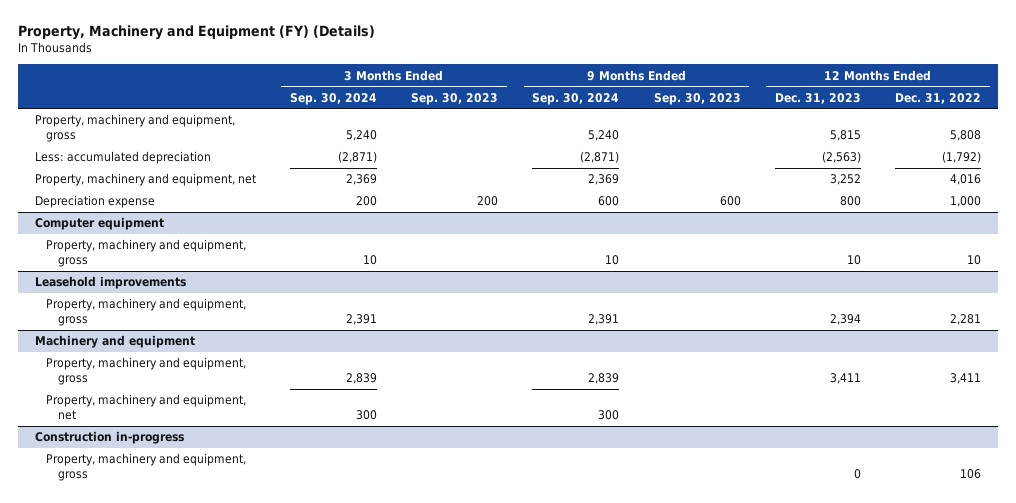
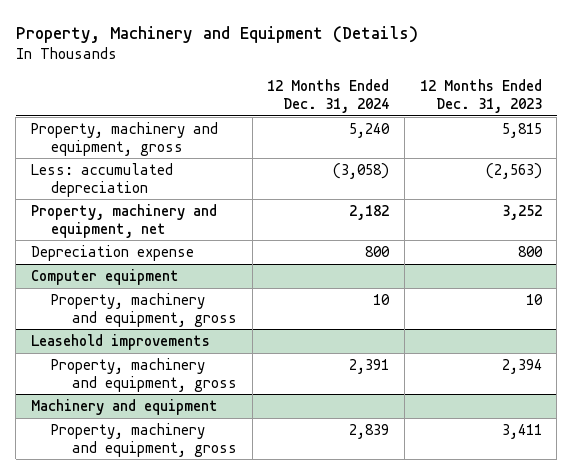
- Property, Machinery and Equipment (FY) (Details)
+ Property, Machinery and Equipment (Details)
- | 3 Months Ended Sep. 30, 2024 | 3 Months Ended Sep. 30, 2023 | 9 Months Ended Sep. 30, 2024 | 9 Months Ended Sep. 30, 2023 | 12 Months Ended Dec. 31, 2023 | 12 Months Ended Dec. 31, 2022
+ | 12 Months Ended Dec. 31, 2024 | 12 Months Ended Dec. 31, 2023
@ Machinery and equipment
- Property, machinery and equipment, net | 300 | | 300 | | |
- Construction in-progress
- Property, machinery and equipment, gross | | | | | 0 | 106

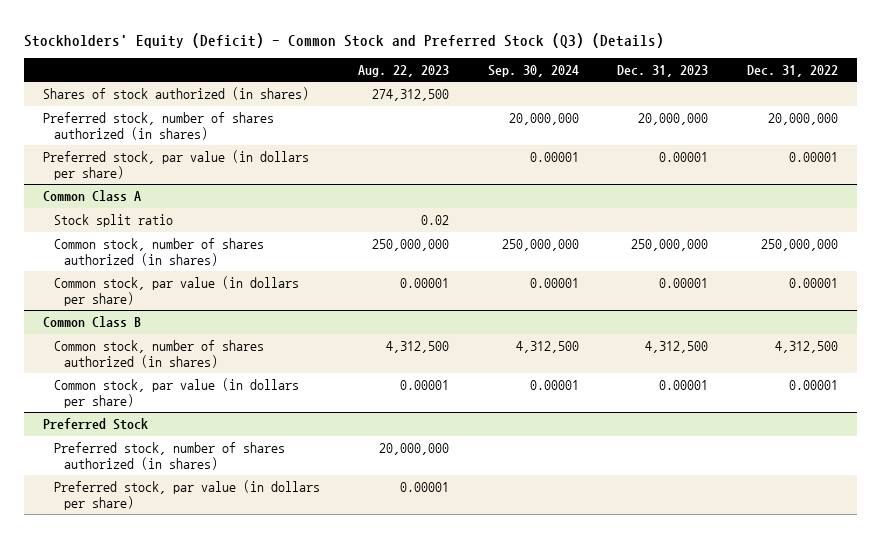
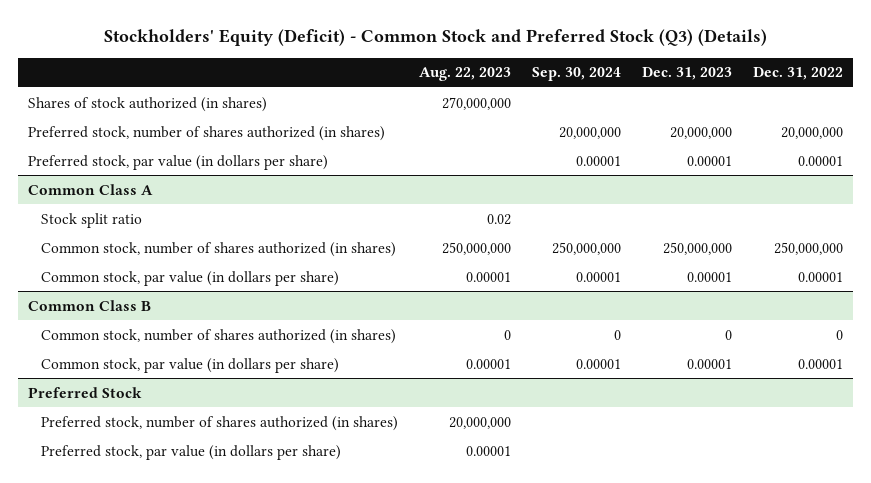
- Shares of stock authorized (in shares) | 274,312,500 | | |
+ Shares of stock authorized (in shares) | 270,000,000 | | |
@ Common Class B
- Common stock, number of shares authorized (in shares) | 4,312,500 | 4,312,500 | 4,312,500 | 4,312,500
+ Common stock, number of shares authorized (in shares) | 0 | 0 | 0 | 0

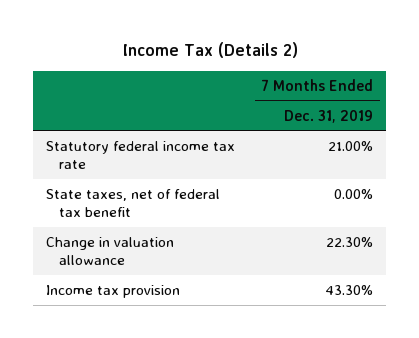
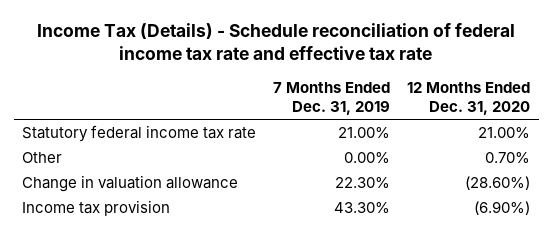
- Income Tax (Details 2)
+ Income Tax (Details) - Schedule reconciliation of federal income tax rate and effective tax rate
- | 7 Months Ended Dec. 31, 2019
+ | 7 Months Ended Dec. 31, 2019 | 12 Months Ended Dec. 31, 2020
- State taxes, net of federal tax benefit | 0.00%
+ Other | 0.00% | 0.70%

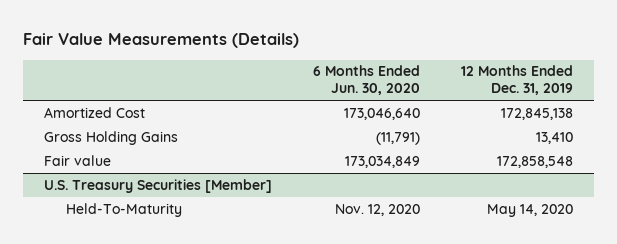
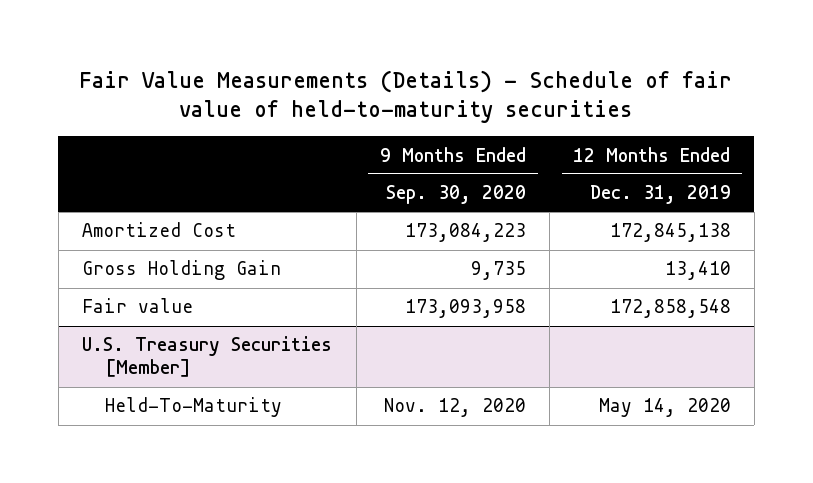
- Fair Value Measurements (Details)
+ Fair Value Measurements (Details) - Schedule of fair value of held-to-maturity securities
- | 6 Months Ended Jun. 30, 2020 | 12 Months Ended Dec. 31, 2019
+ | 9 Months Ended Sep. 30, 2020 | 12 Months Ended Dec. 31, 2019
- Gross Holding Gains | (11,791) | 13,410
+ Gross Holding Gain | 9,735 | 13,410

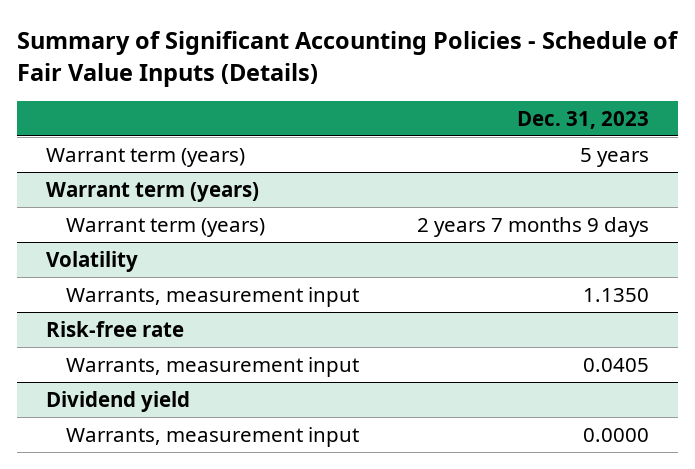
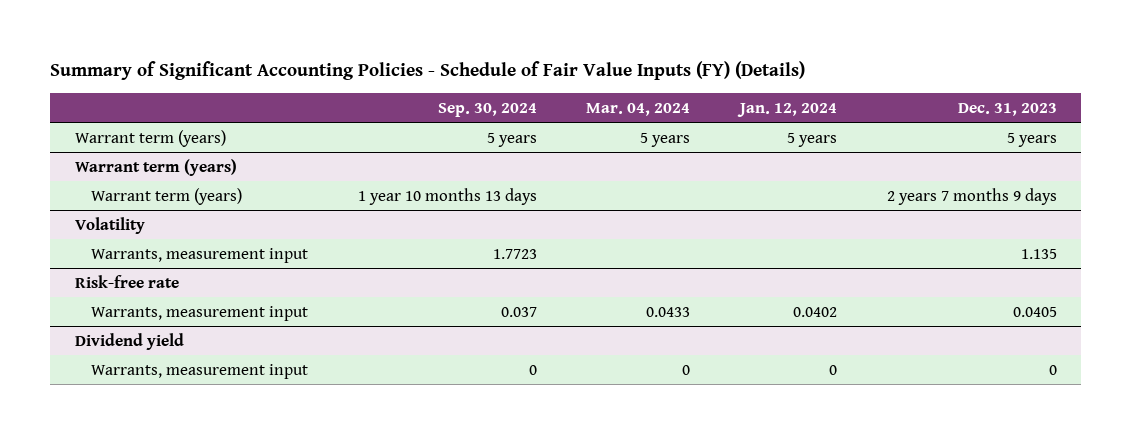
- Summary of Significant Accounting Policies - Schedule of Fair Value Inputs (Details)
+ Summary of Significant Accounting Policies - Schedule of Fair Value Inputs (FY) (Details)
- | Dec. 31, 2023
+ | Sep. 30, 2024 | Mar. 04, 2024 | Jan. 12, 2024 | Dec. 31, 2023
@ Volatility
- Warrants, measurement input | 1.1350
+ Warrants, measurement input | 1.7723 | | | 1.135
@ Dividend yield
- Warrants, measurement input | 0.0000
+ Warrants, measurement input | 0 | 0 | 0 | 0

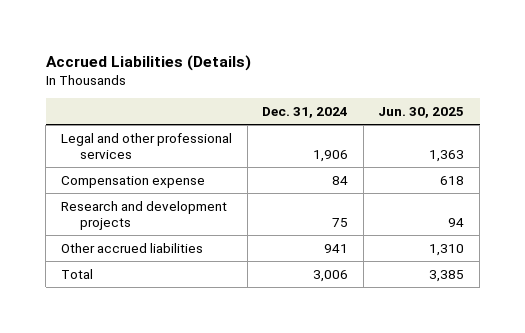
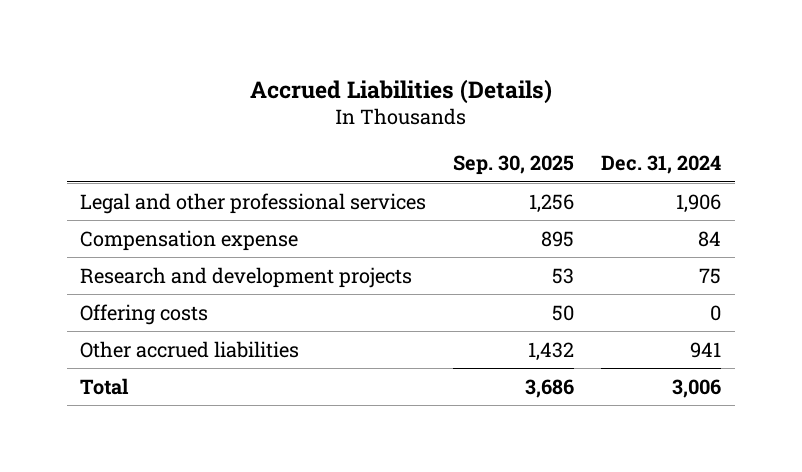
- | Dec. 31, 2024 | Jun. 30, 2025
+ | Sep. 30, 2025 | Dec. 31, 2024
+ Offering costs | 50 | 0

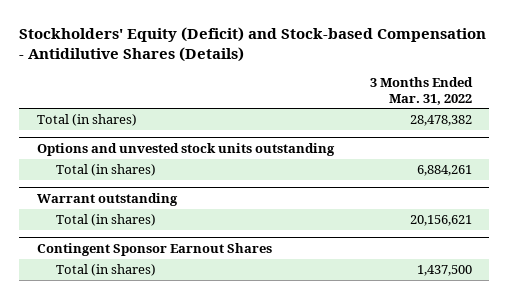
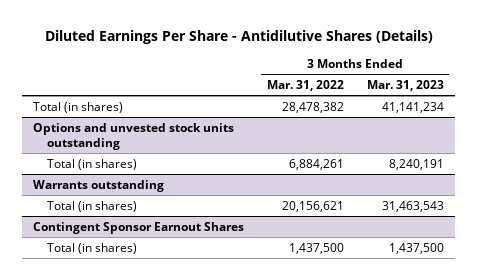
- Stockholders' Equity (Deficit) and Stock-based Compensation - Antidilutive Shares (Details)
+ Diluted Earnings Per Share - Antidilutive Shares (Details)
- | 3 Months Ended Mar. 31, 2022
+ | 3 Months Ended Mar. 31, 2022 | 3 Months Ended Mar. 31, 2023
- Warrant outstanding
+ Warrants outstanding

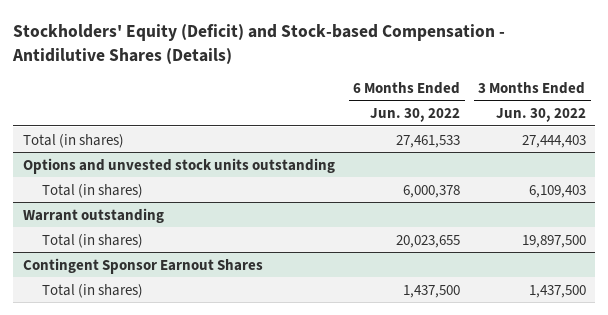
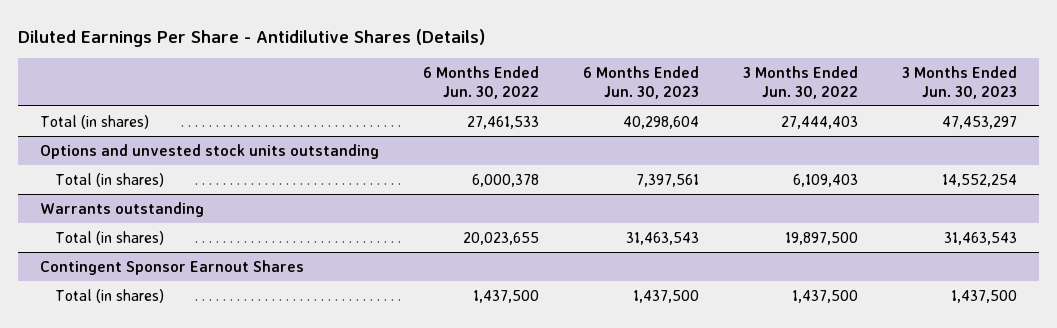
- Stockholders' Equity (Deficit) and Stock-based Compensation - Antidilutive Shares (Details)
+ Diluted Earnings Per Share - Antidilutive Shares (Details)
- | 6 Months Ended Jun. 30, 2022 | 3 Months Ended Jun. 30, 2022
+ | 6 Months Ended Jun. 30, 2022 | 6 Months Ended Jun. 30, 2023 | 3 Months Ended Jun. 30, 2022 | 3 Months Ended Jun. 30, 2023
- Warrant outstanding
+ Warrants outstanding

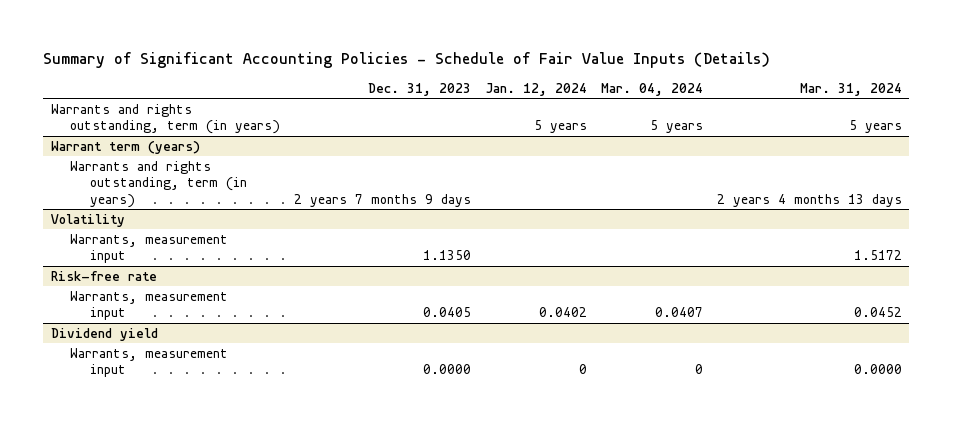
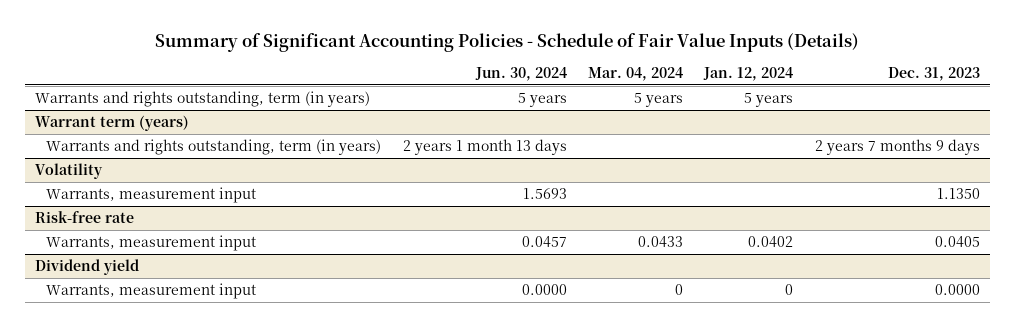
- | Dec. 31, 2023 | Jan. 12, 2024 | Mar. 04, 2024 | Mar. 31, 2024
+ | Jun. 30, 2024 | Mar. 04, 2024 | Jan. 12, 2024 | Dec. 31, 2023
@ Risk-free rate
- Warrants, measurement input | 0.0405 | 0.0402 | 0.0407 | 0.0452
+ Warrants, measurement input | 0.0457 | 0.0433 | 0.0402 | 0.0405

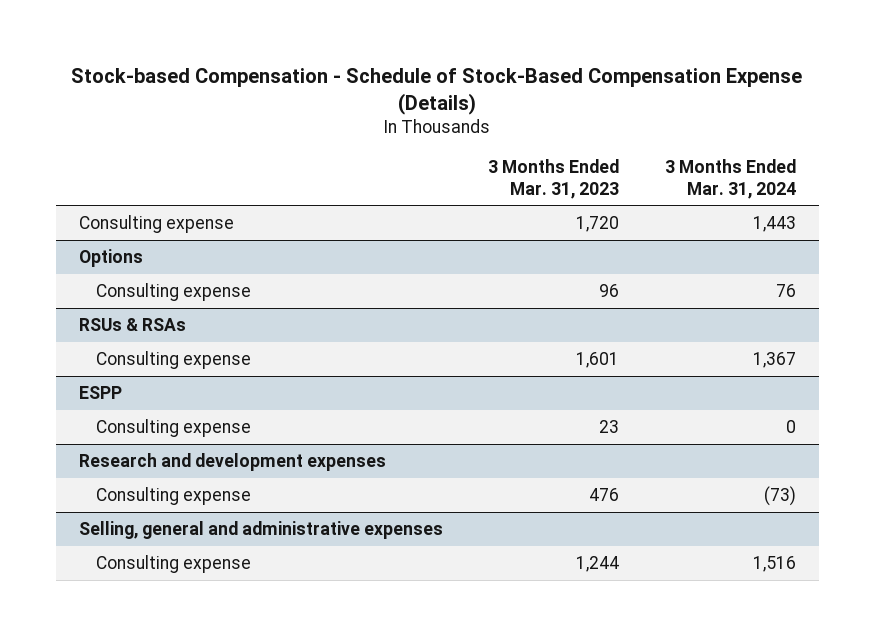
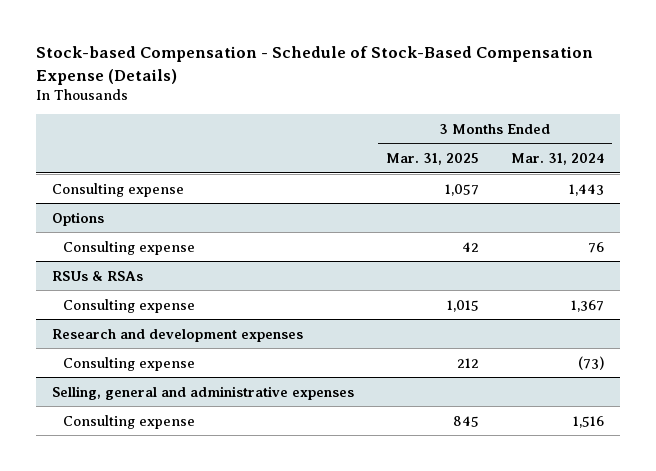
- | 3 Months Ended Mar. 31, 2023 | 3 Months Ended Mar. 31, 2024
+ | 3 Months Ended Mar. 31, 2025 | 3 Months Ended Mar. 31, 2024
- ESPP
- Consulting expense | 23 | 0

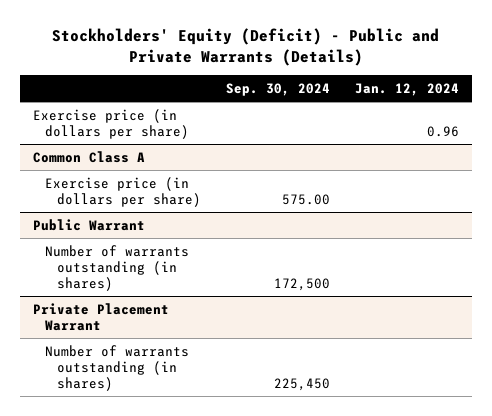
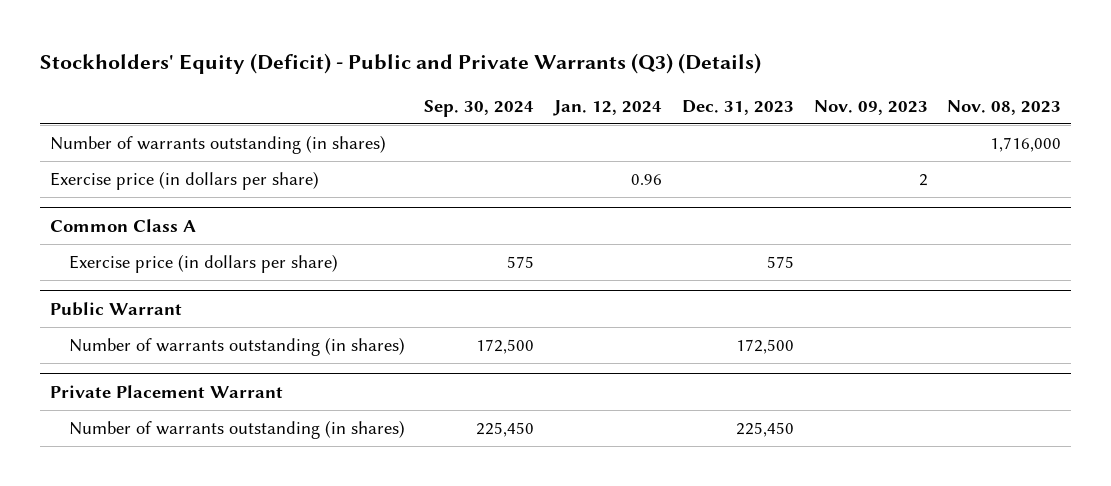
- Stockholders' Equity (Deficit) - Public and Private Warrants (Details)
+ Stockholders' Equity (Deficit) - Public and Private Warrants (Q3) (Details)
- | Sep. 30, 2024 | Jan. 12, 2024
+ | Sep. 30, 2024 | Jan. 12, 2024 | Dec. 31, 2023 | Nov. 09, 2023 | Nov. 08, 2023
+ Number of warrants outstanding (in shares) | | | | | 1,716,000
@ Common Class A
- Exercise price (in dollars per share) | 575.00 |
+ Exercise price (in dollars per share) | 575 | | 575 | |

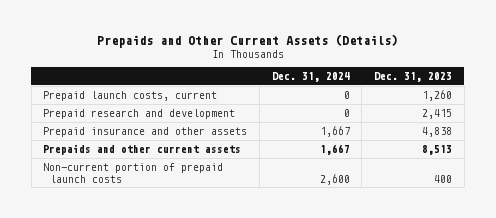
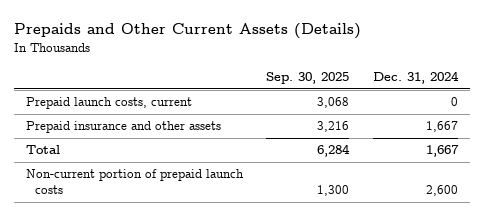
- | Dec. 31, 2024 | Dec. 31, 2023
+ | Sep. 30, 2025 | Dec. 31, 2024
- Prepaid research and development | 0 | 2,415
- Prepaids and other current assets | 1,667 | 8,513
+ Total | 6,284 | 1,667

